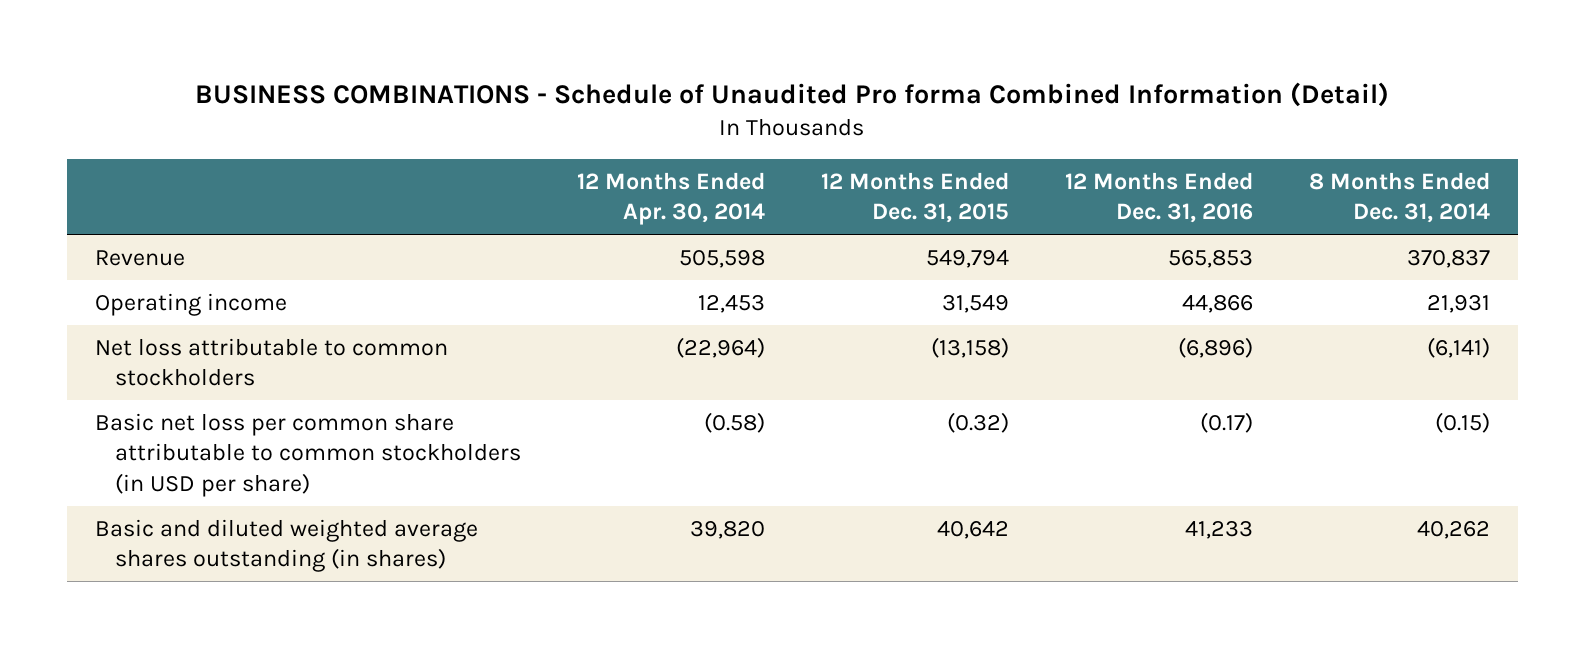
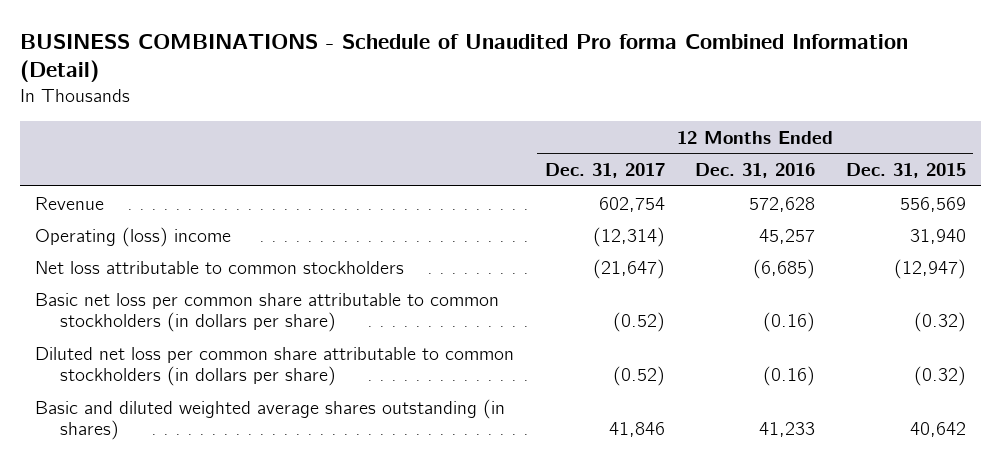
- | 12 Months Ended Apr. 30, 2014 | 12 Months Ended Dec. 31, 2015 | 12 Months Ended Dec. 31, 2016 | 8 Months Ended Dec. 31, 2014
+ | 12 Months Ended Dec. 31, 2017 | 12 Months Ended Dec. 31, 2016 | 12 Months Ended Dec. 31, 2015
- Revenue | 505,598 | 549,794 | 565,853 | 370,837
- Operating income | 12,453 | 31,549 | 44,866 | 21,931
- Net loss attributable to common stockholders | (22,964) | (13,158) | (6,896) | (6,141)
- Basic net loss per common share attributable to common stockholders (in USD per share) | (0.58) | (0.32) | (0.17) | (0.15)
+ Revenue | 602,754 | 572,628 | 556,569
+ Operating (loss) income | (12,314) | 45,257 | 31,940
+ Net loss attributable to common stockholders | (21,647) | (6,685) | (12,947)
+ Basic net loss per common share attributable to common stockholders (in dollars per share) | (0.52) | (0.16) | (0.32)
+ Diluted net loss per common share attributable to common stockholders (in dollars per share) | (0.52) | (0.16) | (0.32)

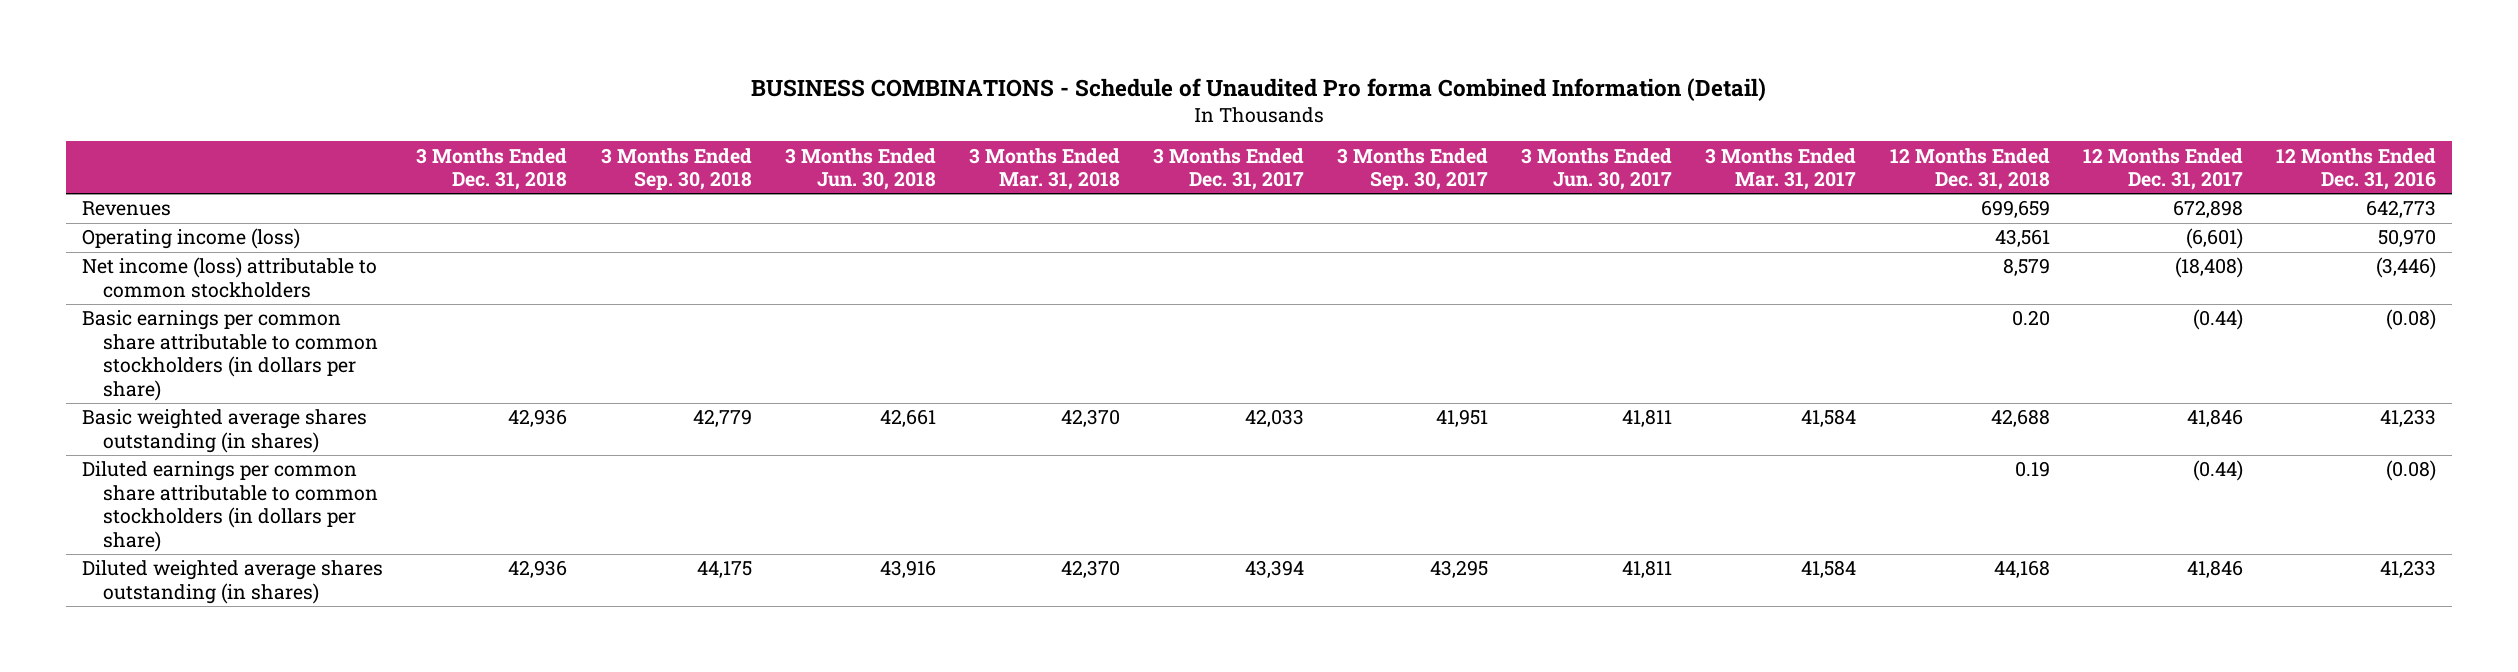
- | 12 Months Ended Dec. 31, 2017 | 12 Months Ended Dec. 31, 2016 | 12 Months Ended Dec. 31, 2015
+ | 3 Months Ended Dec. 31, 2018 | 3 Months Ended Sep. 30, 2018 | 3 Months Ended Jun. 30, 2018 | 3 Months Ended Mar. 31, 2018 | 3 Months Ended Dec. 31, 2017 | 3 Months Ended Sep. 30, 2017 | 3 Months Ended Jun. 30, 2017 | 3 Months Ended Mar. 31, 2017 | 12 Months Ended Dec. 31, 2018 | 12 Months Ended Dec. 31, 2017 | 12 Months Ended Dec. 31, 2016
- Revenue | 602,754 | 572,628 | 556,569
- Operating (loss) income | (12,314) | 45,257 | 31,940
- Net loss attributable to common stockholders | (21,647) | (6,685) | (12,947)
- Basic net loss per common share attributable to common stockholders (in dollars per share) | (0.52) | (0.16) | (0.32)
- Diluted net loss per common share attributable to common stockholders (in dollars per share) | (0.52) | (0.16) | (0.32)
- Basic and diluted weighted average shares outstanding (in shares) | 41,846 | 41,233 | 40,642
+ Revenues | | | | | | | | | 699,659 | 672,898 | 642,773
+ Operating income (loss) | | | | | | | | | 43,561 | (6,601) | 50,970
+ Net income (loss) attributable to common stockholders | | | | | | | | | 8,579 | (18,408) | (3,446)
+ Basic earnings per common share attributable to common stockholders (in dollars per share) | | | | | | | | | 0.20 | (0.44) | (0.08)
+ Basic weighted average shares outstanding (in shares) | 42,936 | 42,779 | 42,661 | 42,370 | 42,033 | 41,951 | 41,811 | 41,584 | 42,688 | 41,846 | 41,233
+ Diluted earnings per common share attributable to common stockholders (in dollars per share) | | | | | | | | | 0.19 | (0.44) | (0.08)
+ Diluted weighted average shares outstanding (in shares) | 42,936 | 44,175 | 43,916 | 42,370 | 43,394 | 43,295 | 41,811 | 41,584 | 44,168 | 41,846 | 41,233

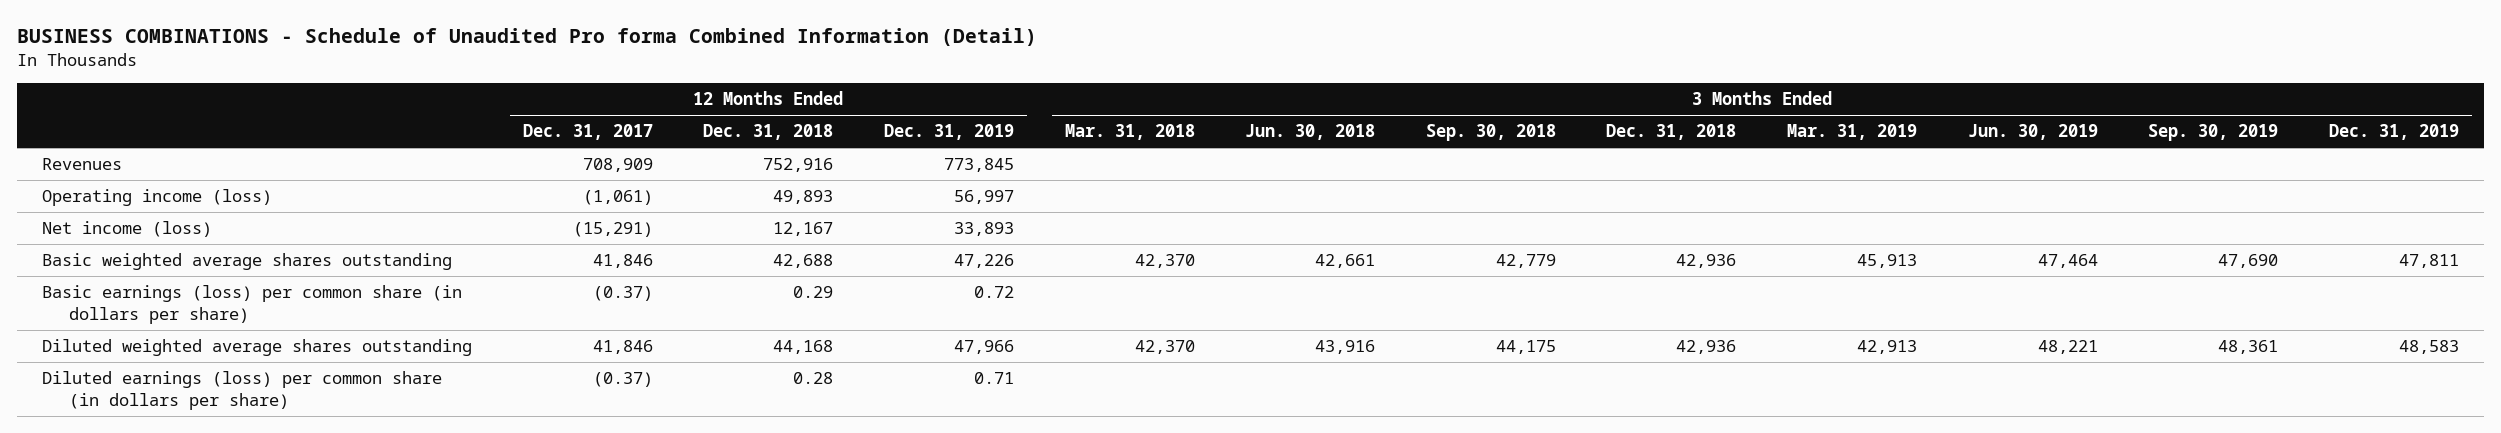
- | 3 Months Ended Dec. 31, 2018 | 3 Months Ended Sep. 30, 2018 | 3 Months Ended Jun. 30, 2018 | 3 Months Ended Mar. 31, 2018 | 3 Months Ended Dec. 31, 2017 | 3 Months Ended Sep. 30, 2017 | 3 Months Ended Jun. 30, 2017 | 3 Months Ended Mar. 31, 2017 | 12 Months Ended Dec. 31, 2018 | 12 Months Ended Dec. 31, 2017 | 12 Months Ended Dec. 31, 2016
+ | 12 Months Ended Dec. 31, 2017 | 12 Months Ended Dec. 31, 2018 | 12 Months Ended Dec. 31, 2019 | 3 Months Ended Mar. 31, 2018 | 3 Months Ended Jun. 30, 2018 | 3 Months Ended Sep. 30, 2018 | 3 Months Ended Dec. 31, 2018 | 3 Months Ended Mar. 31, 2019 | 3 Months Ended Jun. 30, 2019 | 3 Months Ended Sep. 30, 2019 | 3 Months Ended Dec. 31, 2019
- Revenues | | | | | | | | | 699,659 | 672,898 | 642,773
- Operating income (loss) | | | | | | | | | 43,561 | (6,601) | 50,970
- Net income (loss) attributable to common stockholders | | | | | | | | | 8,579 | (18,408) | (3,446)
- Basic earnings per common share attributable to common stockholders (in dollars per share) | | | | | | | | | 0.20 | (0.44) | (0.08)
- Basic weighted average shares outstanding (in shares) | 42,936 | 42,779 | 42,661 | 42,370 | 42,033 | 41,951 | 41,811 | 41,584 | 42,688 | 41,846 | 41,233
- Diluted earnings per common share attributable to common stockholders (in dollars per share) | | | | | | | | | 0.19 | (0.44) | (0.08)
- Diluted weighted average shares outstanding (in shares) | 42,936 | 44,175 | 43,916 | 42,370 | 43,394 | 43,295 | 41,811 | 41,584 | 44,168 | 41,846 | 41,233
+ Revenues | 708,909 | 752,916 | 773,845 | | | | | | | |
+ Operating income (loss) | (1,061) | 49,893 | 56,997 | | | | | | | |
+ Net income (loss) | (15,291) | 12,167 | 33,893 | | | | | | | |
+ Basic weighted average shares outstanding | 41,846 | 42,688 | 47,226 | 42,370 | 42,661 | 42,779 | 42,936 | 45,913 | 47,464 | 47,690 | 47,811
+ Basic earnings (loss) per common share (in dollars per share) | (0.37) | 0.29 | 0.72 | | | | | | | |
+ Diluted weighted average shares outstanding | 41,846 | 44,168 | 47,966 | 42,370 | 43,916 | 44,175 | 42,936 | 42,913 | 48,221 | 48,361 | 48,583
+ Diluted earnings (loss) per common share (in dollars per share) | (0.37) | 0.28 | 0.71 | | | | | | | |

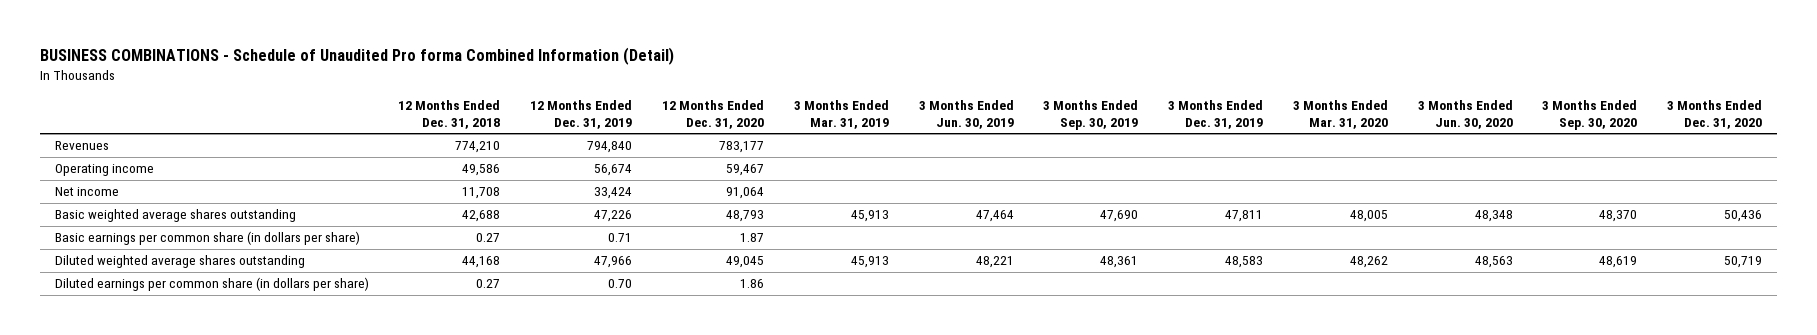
- | 12 Months Ended Dec. 31, 2017 | 12 Months Ended Dec. 31, 2018 | 12 Months Ended Dec. 31, 2019 | 3 Months Ended Mar. 31, 2018 | 3 Months Ended Jun. 30, 2018 | 3 Months Ended Sep. 30, 2018 | 3 Months Ended Dec. 31, 2018 | 3 Months Ended Mar. 31, 2019 | 3 Months Ended Jun. 30, 2019 | 3 Months Ended Sep. 30, 2019 | 3 Months Ended Dec. 31, 2019
+ | 12 Months Ended Dec. 31, 2018 | 12 Months Ended Dec. 31, 2019 | 12 Months Ended Dec. 31, 2020 | 3 Months Ended Mar. 31, 2019 | 3 Months Ended Jun. 30, 2019 | 3 Months Ended Sep. 30, 2019 | 3 Months Ended Dec. 31, 2019 | 3 Months Ended Mar. 31, 2020 | 3 Months Ended Jun. 30, 2020 | 3 Months Ended Sep. 30, 2020 | 3 Months Ended Dec. 31, 2020
- Revenues | 708,909 | 752,916 | 773,845 | | | | | | | |
- Operating income (loss) | (1,061) | 49,893 | 56,997 | | | | | | | |
- Net income (loss) | (15,291) | 12,167 | 33,893 | | | | | | | |
+ Revenues | 774,210 | 794,840 | 783,177 | | | | | | | |
+ Operating income | 49,586 | 56,674 | 59,467 | | | | | | | |
+ Net income | 11,708 | 33,424 | 91,064 | | | | | | | |
- Basic earnings (loss) per common share (in dollars per share) | (0.37) | 0.29 | 0.72 | | | | | | | |
- Diluted weighted average shares outstanding | 41,846 | 44,168 | 47,966 | 42,370 | 43,916 | 44,175 | 42,936 | 42,913 | 48,221 | 48,361 | 48,583
- Diluted earnings (loss) per common share (in dollars per share) | (0.37) | 0.28 | 0.71 | | | | | | | |
+ Basic earnings per common share (in dollars per share) | 0.27 | 0.71 | 1.87 | | | | | | | |
+ Diluted weighted average shares outstanding | 44,168 | 47,966 | 49,045 | 45,913 | 48,221 | 48,361 | 48,583 | 48,262 | 48,563 | 48,619 | 50,719
+ Diluted earnings per common share (in dollars per share) | 0.27 | 0.70 | 1.86 | | | | | | | |

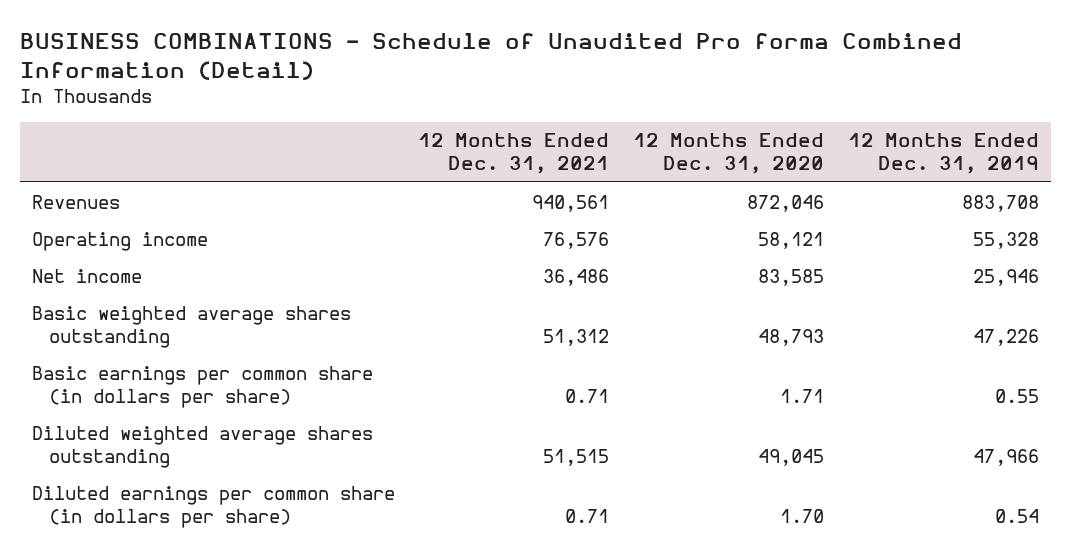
- | 12 Months Ended Dec. 31, 2018 | 12 Months Ended Dec. 31, 2019 | 12 Months Ended Dec. 31, 2020 | 3 Months Ended Mar. 31, 2019 | 3 Months Ended Jun. 30, 2019 | 3 Months Ended Sep. 30, 2019 | 3 Months Ended Dec. 31, 2019 | 3 Months Ended Mar. 31, 2020 | 3 Months Ended Jun. 30, 2020 | 3 Months Ended Sep. 30, 2020 | 3 Months Ended Dec. 31, 2020
+ | 12 Months Ended Dec. 31, 2021 | 12 Months Ended Dec. 31, 2020 | 12 Months Ended Dec. 31, 2019
- Revenues | 774,210 | 794,840 | 783,177 | | | | | | | |
- Operating income | 49,586 | 56,674 | 59,467 | | | | | | | |
- Net income | 11,708 | 33,424 | 91,064 | | | | | | | |
+ Revenues | 940,561 | 872,046 | 883,708
+ Operating income | 76,576 | 58,121 | 55,328
+ Net income | 36,486 | 83,585 | 25,946
- Basic earnings per common share (in dollars per share) | 0.27 | 0.71 | 1.87 | | | | | | | |
+ Basic earnings per common share (in dollars per share) | 0.71 | 1.71 | 0.55
- Diluted earnings per common share (in dollars per share) | 0.27 | 0.70 | 1.86 | | | | | | | |
+ Diluted earnings per common share (in dollars per share) | 0.71 | 1.70 | 0.54

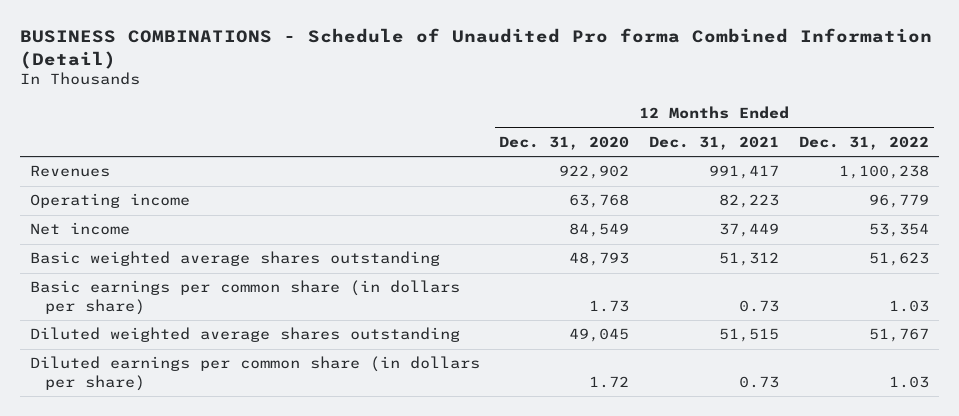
- | 12 Months Ended Dec. 31, 2021 | 12 Months Ended Dec. 31, 2020 | 12 Months Ended Dec. 31, 2019
+ | 12 Months Ended Dec. 31, 2020 | 12 Months Ended Dec. 31, 2021 | 12 Months Ended Dec. 31, 2022
- Revenues | 940,561 | 872,046 | 883,708
- Operating income | 76,576 | 58,121 | 55,328
- Net income | 36,486 | 83,585 | 25,946
+ Revenues | 922,902 | 991,417 | 1,100,238
+ Operating income | 63,768 | 82,223 | 96,779
+ Net income | 84,549 | 37,449 | 53,354
- Basic earnings per common share (in dollars per share) | 0.71 | 1.71 | 0.55
+ Basic earnings per common share (in dollars per share) | 1.73 | 0.73 | 1.03
- Diluted earnings per common share (in dollars per share) | 0.71 | 1.70 | 0.54
+ Diluted earnings per common share (in dollars per share) | 1.72 | 0.73 | 1.03

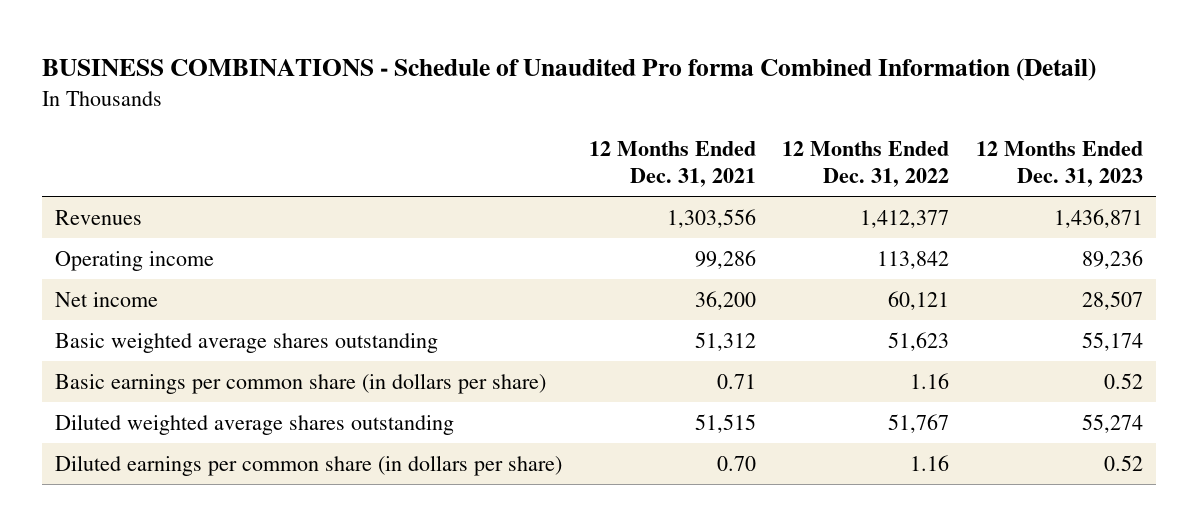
- | 12 Months Ended Dec. 31, 2020 | 12 Months Ended Dec. 31, 2021 | 12 Months Ended Dec. 31, 2022
+ | 12 Months Ended Dec. 31, 2021 | 12 Months Ended Dec. 31, 2022 | 12 Months Ended Dec. 31, 2023
- Revenues | 922,902 | 991,417 | 1,100,238
- Operating income | 63,768 | 82,223 | 96,779
- Net income | 84,549 | 37,449 | 53,354
+ Revenues | 1,303,556 | 1,412,377 | 1,436,871
+ Operating income | 99,286 | 113,842 | 89,236
+ Net income | 36,200 | 60,121 | 28,507
- Basic earnings per common share (in dollars per share) | 1.73 | 0.73 | 1.03
+ Basic earnings per common share (in dollars per share) | 0.71 | 1.16 | 0.52
- Diluted earnings per common share (in dollars per share) | 1.72 | 0.73 | 1.03
+ Diluted earnings per common share (in dollars per share) | 0.70 | 1.16 | 0.52

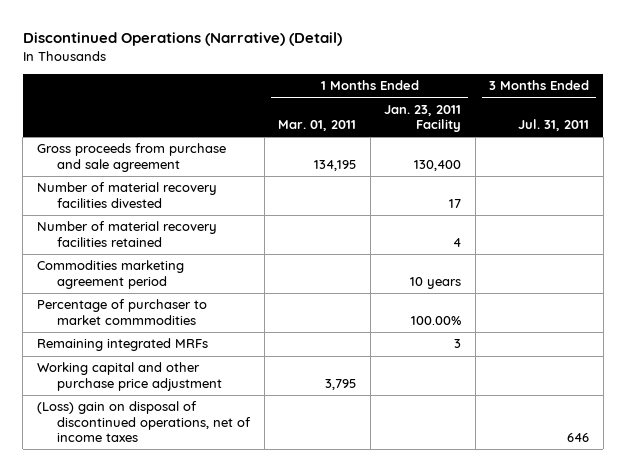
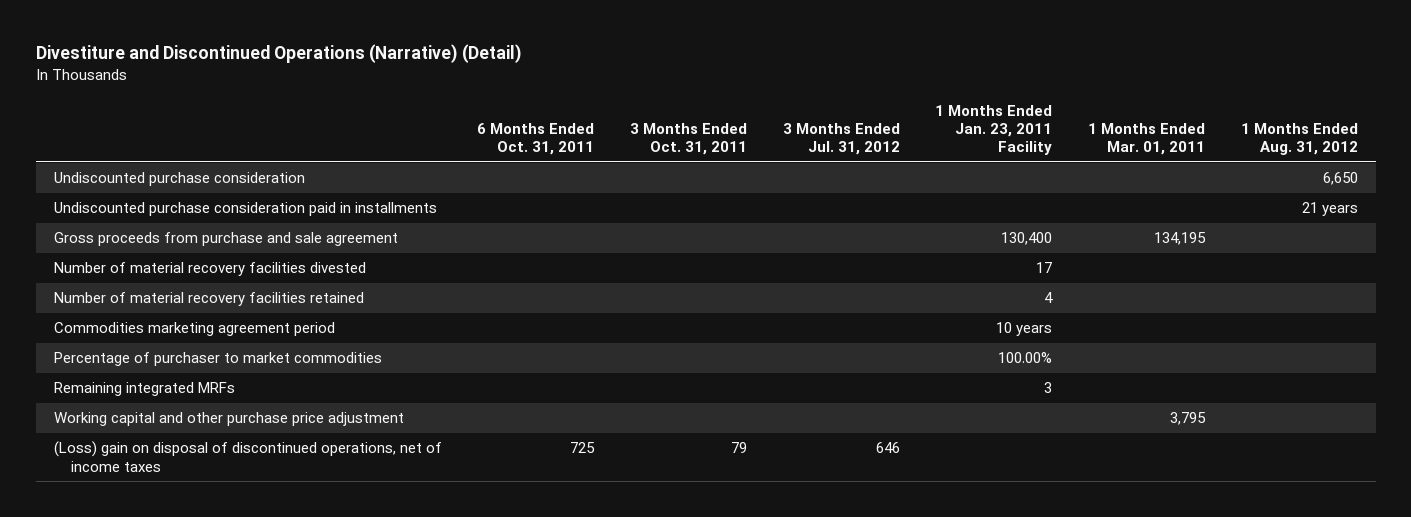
- Discontinued Operations (Narrative) (Detail)
+ Divestiture and Discontinued Operations (Narrative) (Detail)
- | 1 Months Ended Mar. 01, 2011 | 1 Months Ended Jan. 23, 2011 Facility | 3 Months Ended Jul. 31, 2011
+ | 6 Months Ended Oct. 31, 2011 | 3 Months Ended Oct. 31, 2011 | 3 Months Ended Jul. 31, 2012 | 1 Months Ended Jan. 23, 2011 Facility | 1 Months Ended Mar. 01, 2011 | 1 Months Ended Aug. 31, 2012
+ Undiscounted purchase consideration | | | | | | 6,650
+ Undiscounted purchase consideration paid in installments | | | | | | 21 years
- Percentage of purchaser to market commmodities | | 100.00% |
+ Percentage of purchaser to market commodities | | | | 100.00% | |

